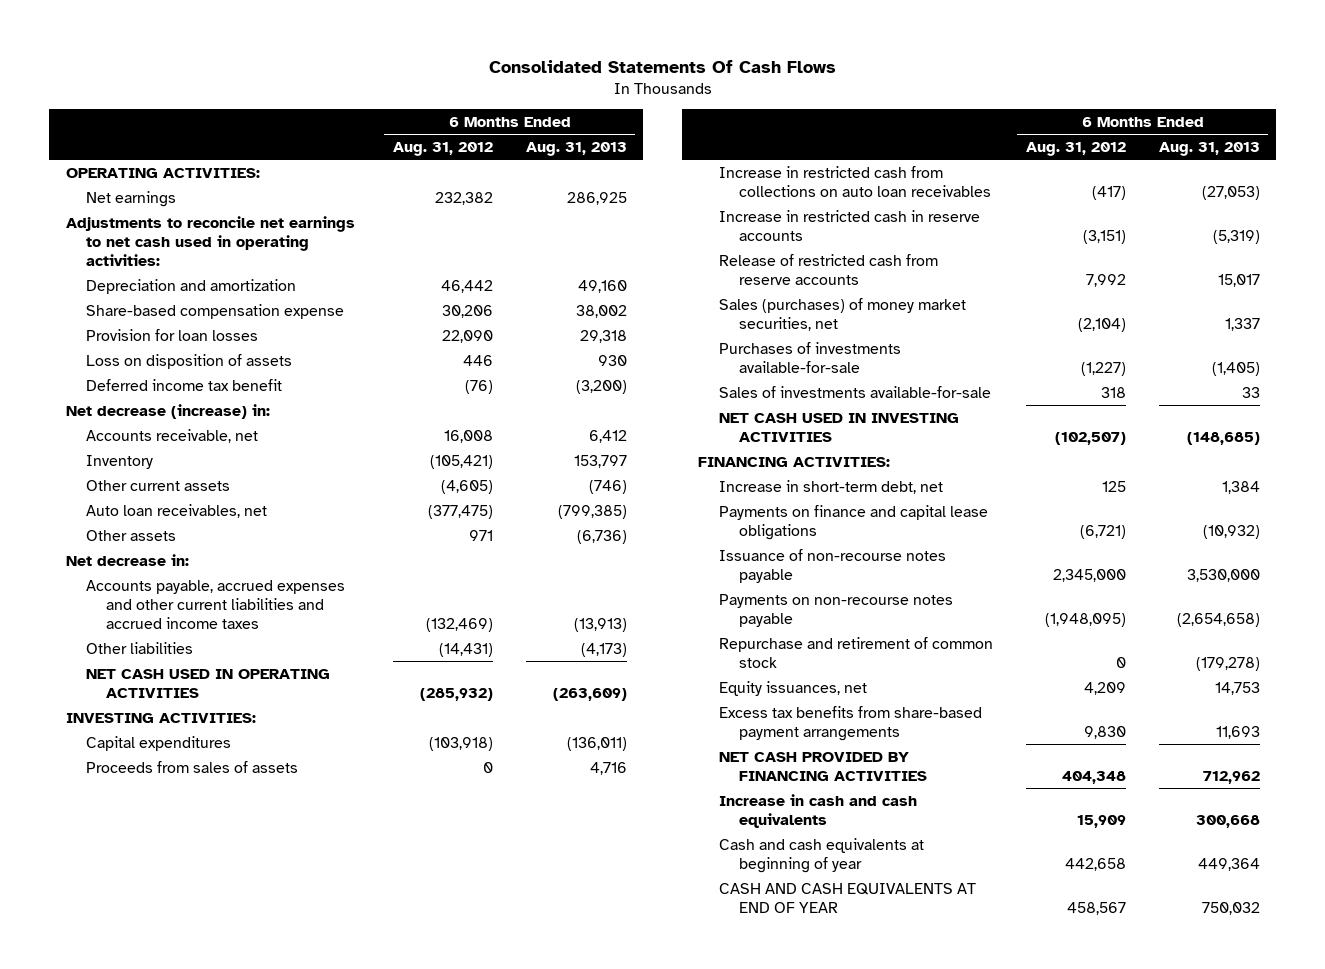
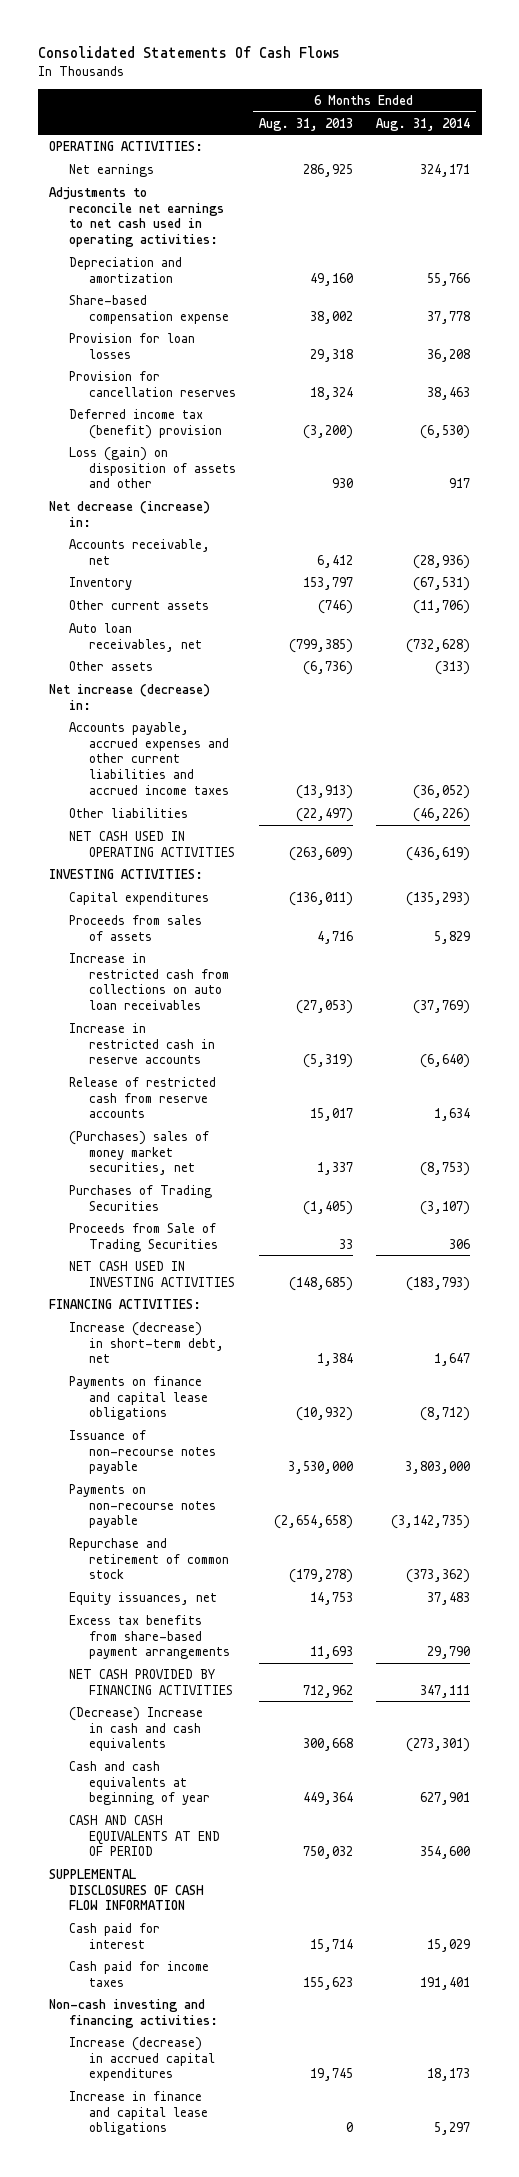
- | 6 Months Ended Aug. 31, 2012 | 6 Months Ended Aug. 31, 2013
+ | 6 Months Ended Aug. 31, 2013 | 6 Months Ended Aug. 31, 2014
- Loss on disposition of assets | 446 | 930
- Deferred income tax benefit | (76) | (3,200)
+ Provision for cancellation reserves | 18,324 | 38,463
+ Deferred income tax (benefit) provision | (3,200) | (6,530)
+ Loss (gain) on disposition of assets and other | 930 | 917
- Net decrease in:
+ Net increase (decrease) in:
- Other liabilities | (14,431) | (4,173)
+ Other liabilities | (22,497) | (46,226)
- Sales (purchases) of money market securities, net | (2,104) | 1,337
- Purchases of investments available-for-sale | (1,227) | (1,405)
- Sales of investments available-for-sale | 318 | 33
+ (Purchases) sales of money market securities, net | 1,337 | (8,753)
+ Purchases of Trading Securities | (1,405) | (3,107)
+ Proceeds from Sale of Trading Securities | 33 | 306
- Increase in short-term debt, net | 125 | 1,384
+ Increase (decrease) in short-term debt, net | 1,384 | 1,647
- Increase in cash and cash equivalents | 15,909 | 300,668
+ (Decrease) Increase in cash and cash equivalents | 300,668 | (273,301)
- CASH AND CASH EQUIVALENTS AT END OF YEAR | 458,567 | 750,032
+ CASH AND CASH EQUIVALENTS AT END OF PERIOD | 750,032 | 354,600
+ SUPPLEMENTAL DISCLOSURES OF CASH FLOW INFORMATION
+ Cash paid for interest | 15,714 | 15,029
+ Cash paid for income taxes | 155,623 | 191,401
+ Non-cash investing and financing activities:
+ Increase (decrease) in accrued capital expenditures | 19,745 | 18,173
+ Increase in finance and capital lease obligations | 0 | 5,297

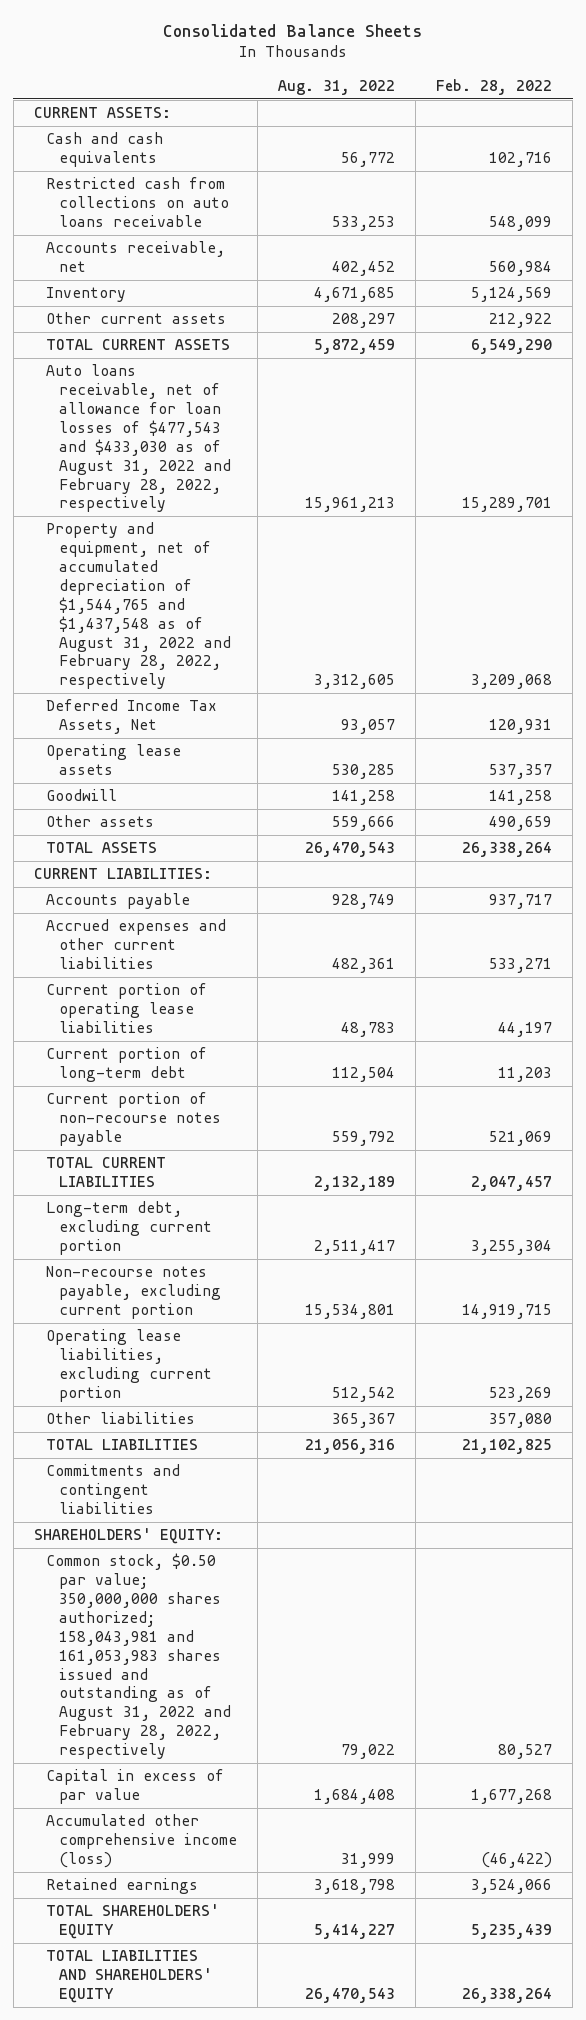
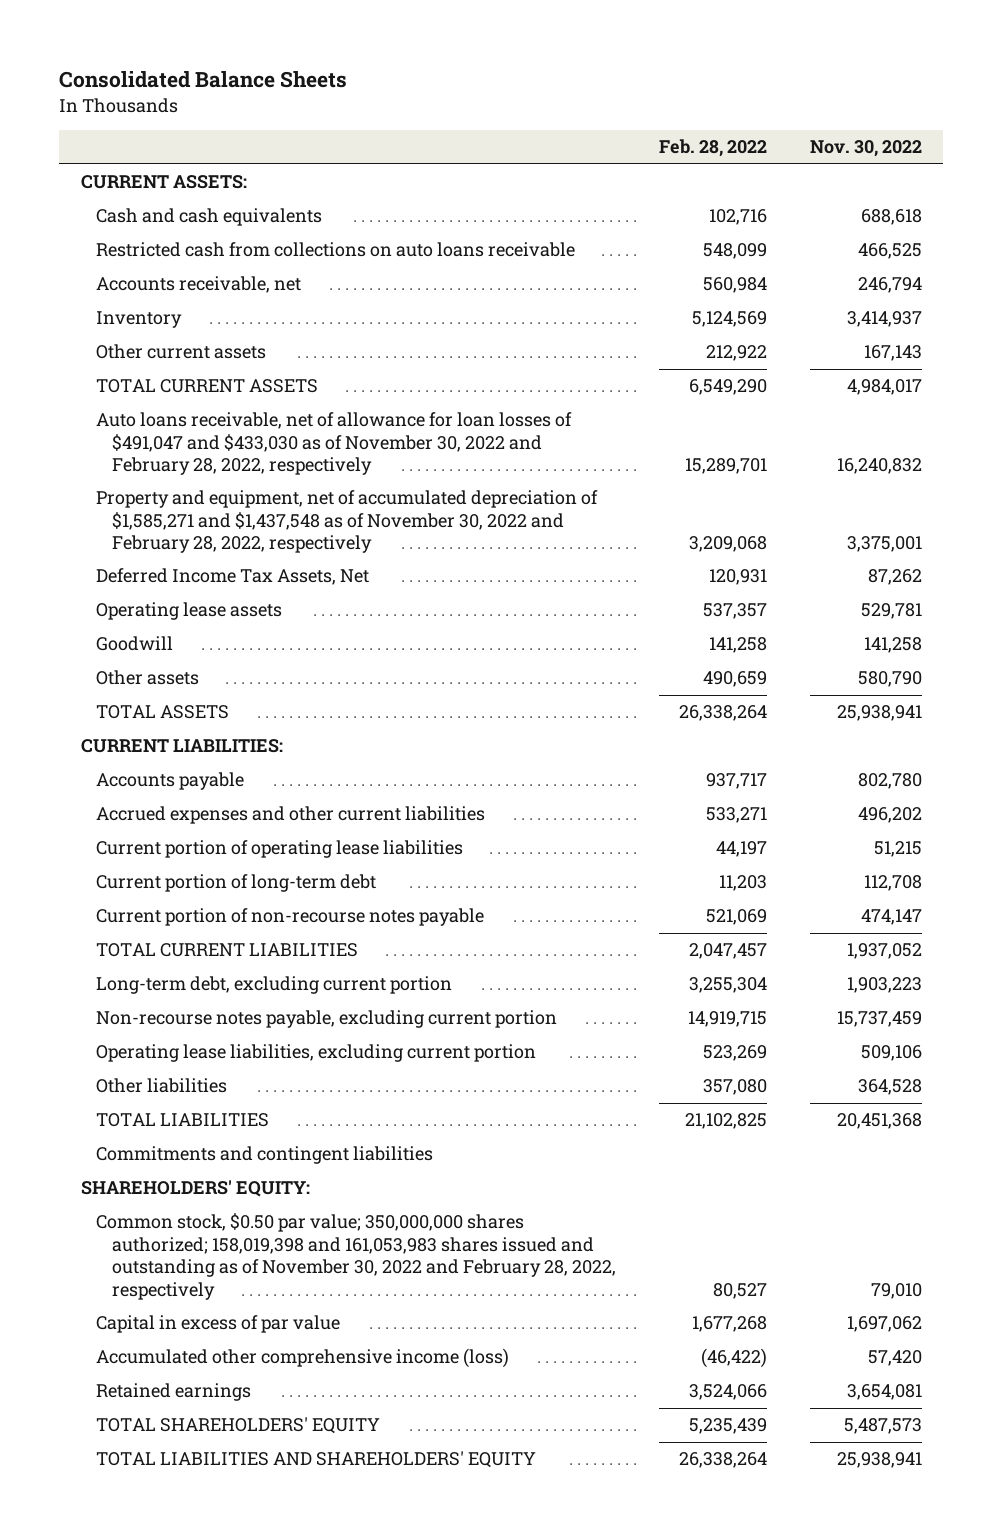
- | Aug. 31, 2022 | Feb. 28, 2022
+ | Feb. 28, 2022 | Nov. 30, 2022
- Auto loans receivable, net of allowance for loan losses of $477,543 and $433,030 as of August 31, 2022 and February 28, 2022, respectively | 15,961,213 | 15,289,701
- Property and equipment, net of accumulated depreciation of $1,544,765 and $1,437,548 as of August 31, 2022 and February 28, 2022, respectively | 3,312,605 | 3,209,068
+ Auto loans receivable, net of allowance for loan losses of $491,047 and $433,030 as of November 30, 2022 and February 28, 2022, respectively | 15,289,701 | 16,240,832
+ Property and equipment, net of accumulated depreciation of $1,585,271 and $1,437,548 as of November 30, 2022 and February 28, 2022, respectively | 3,209,068 | 3,375,001
- Common stock, $0.50 par value; 350,000,000 shares authorized; 158,043,981 and 161,053,983 shares issued and outstanding as of August 31, 2022 and February 28, 2022, respectively | 79,022 | 80,527
+ Common stock, $0.50 par value; 350,000,000 shares authorized; 158,019,398 and 161,053,983 shares issued and outstanding as of November 30, 2022 and February 28, 2022, respectively | 80,527 | 79,010

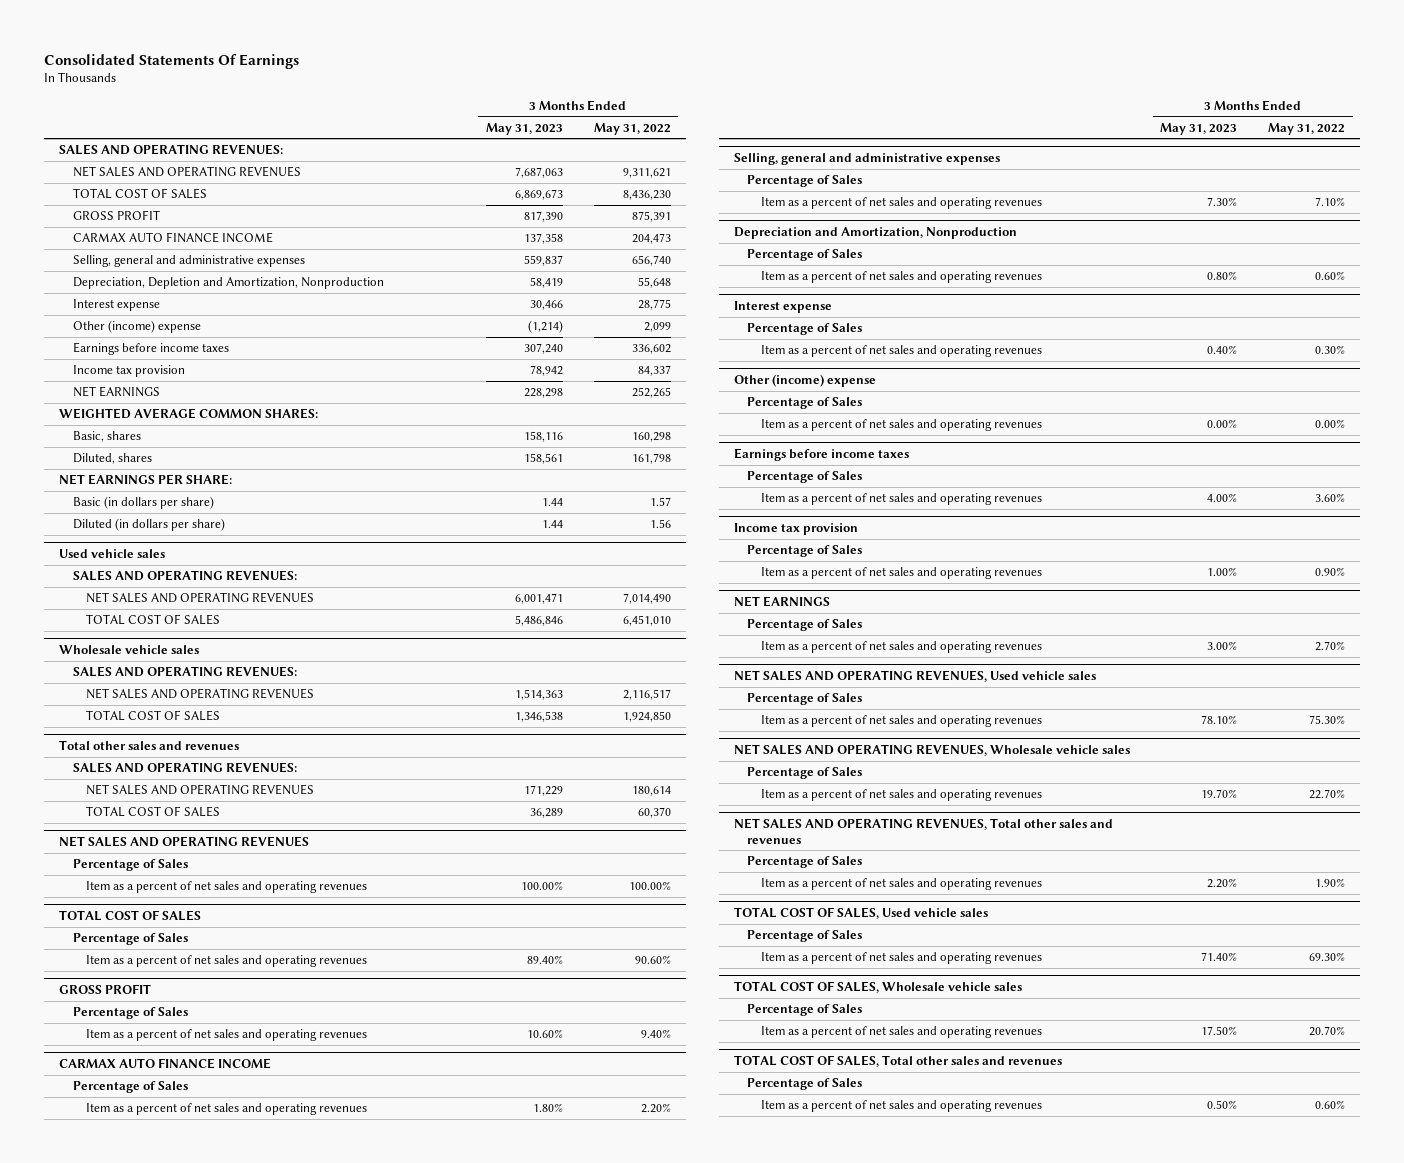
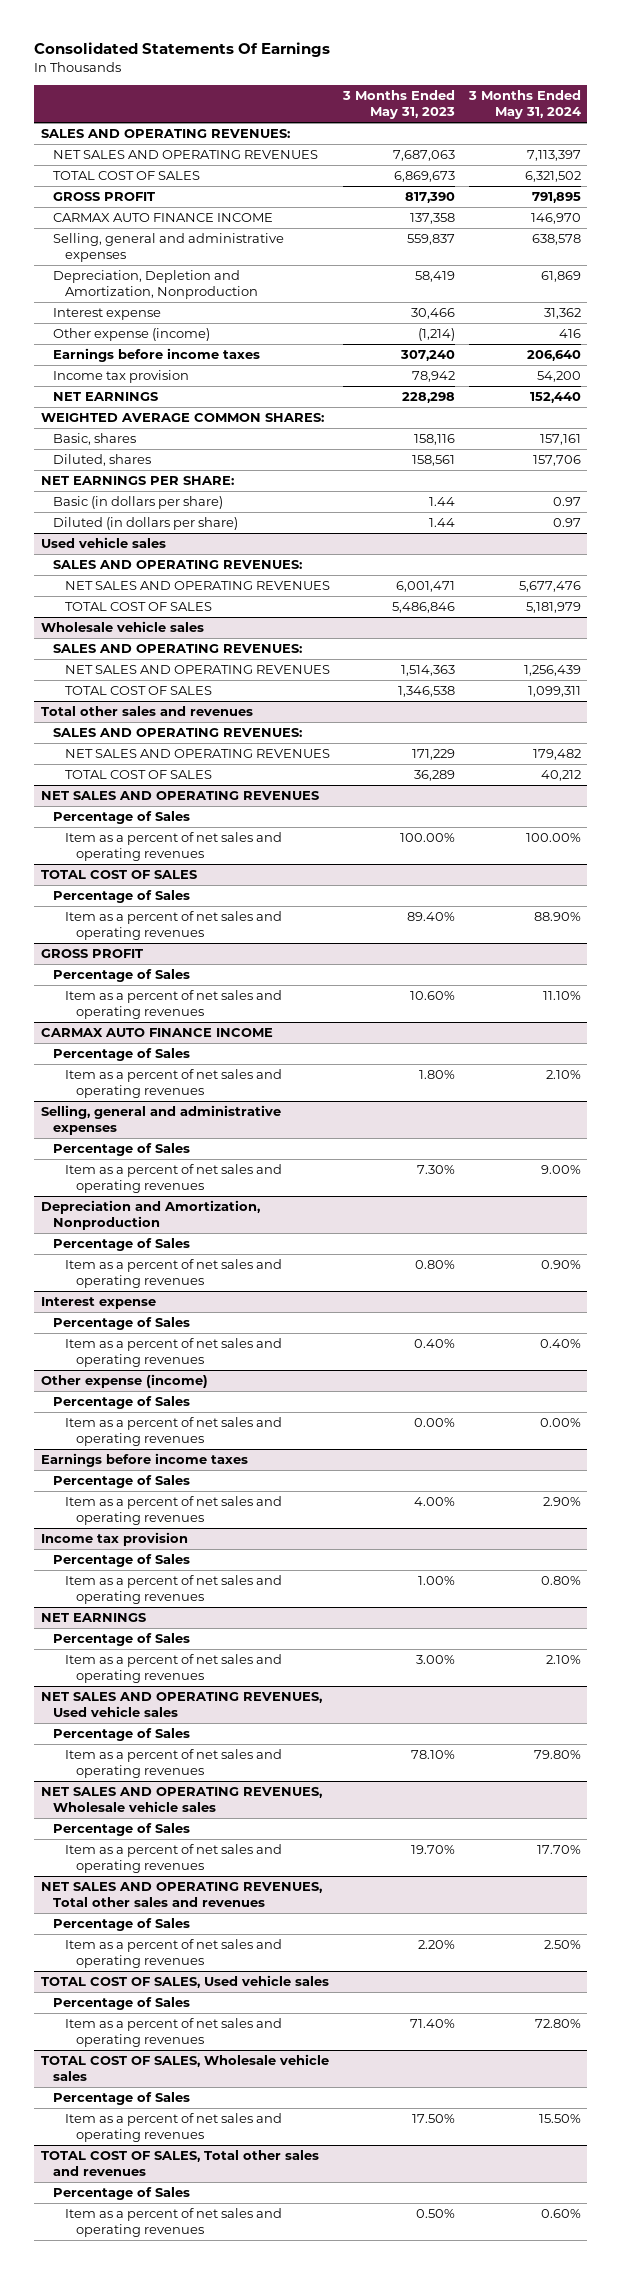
- | 3 Months Ended May 31, 2023 | 3 Months Ended May 31, 2022
+ | 3 Months Ended May 31, 2023 | 3 Months Ended May 31, 2024
- Other (income) expense | (1,214) | 2,099
+ Other expense (income) | (1,214) | 416
- Other (income) expense
+ Other expense (income)

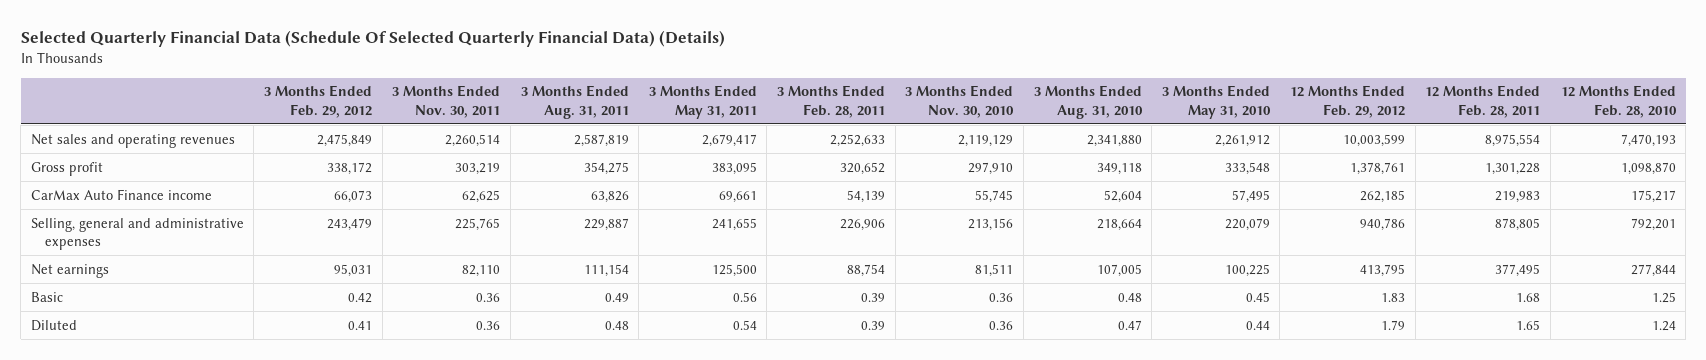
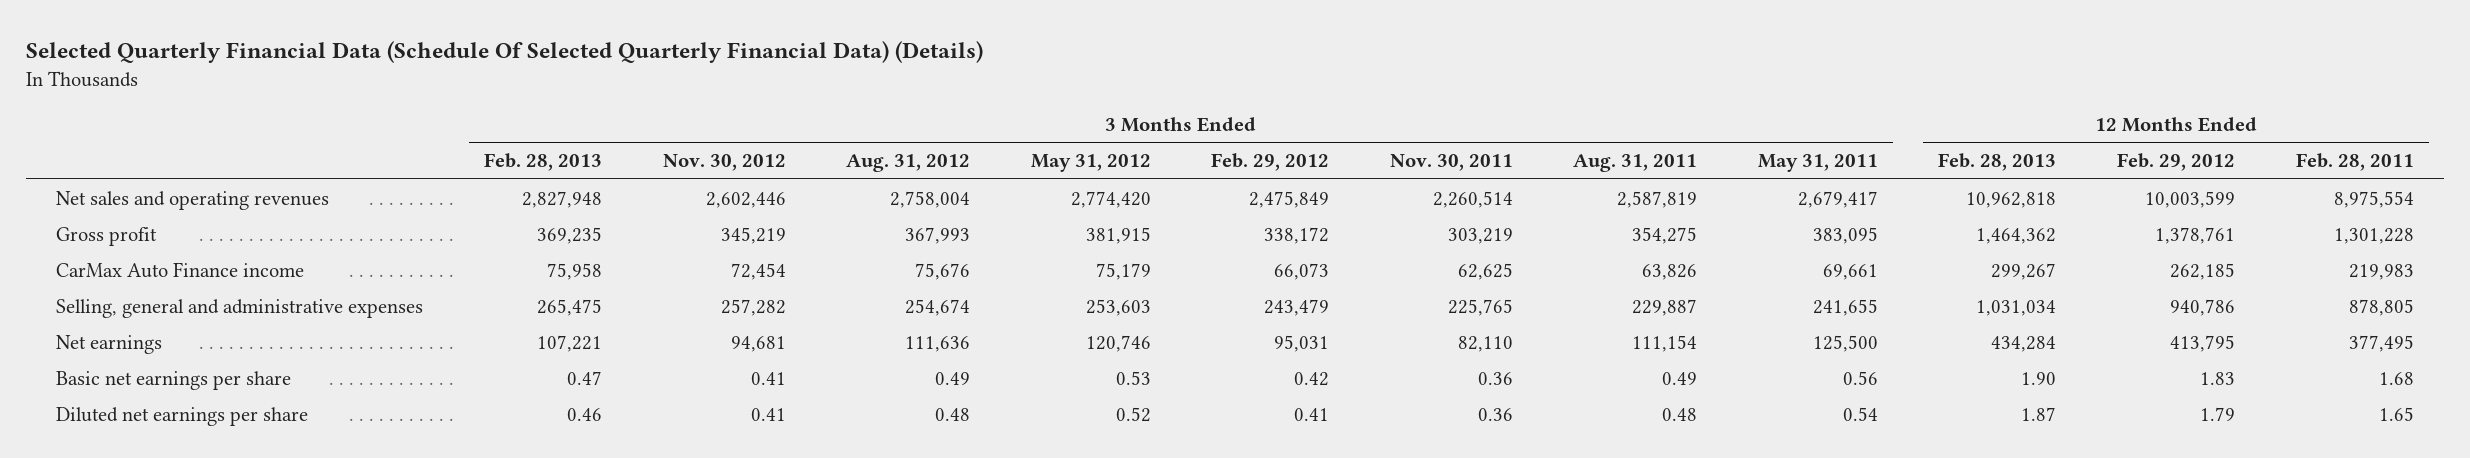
- | 3 Months Ended Feb. 29, 2012 | 3 Months Ended Nov. 30, 2011 | 3 Months Ended Aug. 31, 2011 | 3 Months Ended May 31, 2011 | 3 Months Ended Feb. 28, 2011 | 3 Months Ended Nov. 30, 2010 | 3 Months Ended Aug. 31, 2010 | 3 Months Ended May 31, 2010 | 12 Months Ended Feb. 29, 2012 | 12 Months Ended Feb. 28, 2011 | 12 Months Ended Feb. 28, 2010
+ | 3 Months Ended Feb. 28, 2013 | 3 Months Ended Nov. 30, 2012 | 3 Months Ended Aug. 31, 2012 | 3 Months Ended May 31, 2012 | 3 Months Ended Feb. 29, 2012 | 3 Months Ended Nov. 30, 2011 | 3 Months Ended Aug. 31, 2011 | 3 Months Ended May 31, 2011 | 12 Months Ended Feb. 28, 2013 | 12 Months Ended Feb. 29, 2012 | 12 Months Ended Feb. 28, 2011
- Basic | 0.42 | 0.36 | 0.49 | 0.56 | 0.39 | 0.36 | 0.48 | 0.45 | 1.83 | 1.68 | 1.25
- Diluted | 0.41 | 0.36 | 0.48 | 0.54 | 0.39 | 0.36 | 0.47 | 0.44 | 1.79 | 1.65 | 1.24
+ Basic net earnings per share | 0.47 | 0.41 | 0.49 | 0.53 | 0.42 | 0.36 | 0.49 | 0.56 | 1.90 | 1.83 | 1.68
+ Diluted net earnings per share | 0.46 | 0.41 | 0.48 | 0.52 | 0.41 | 0.36 | 0.48 | 0.54 | 1.87 | 1.79 | 1.65

